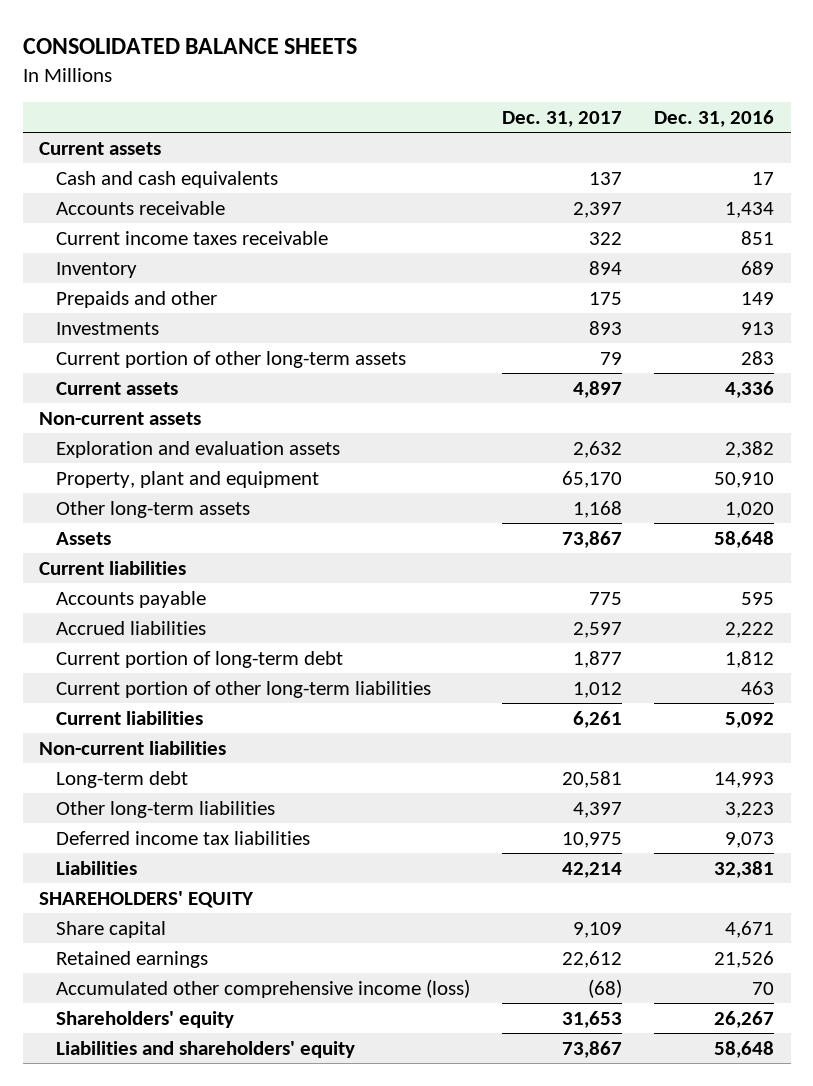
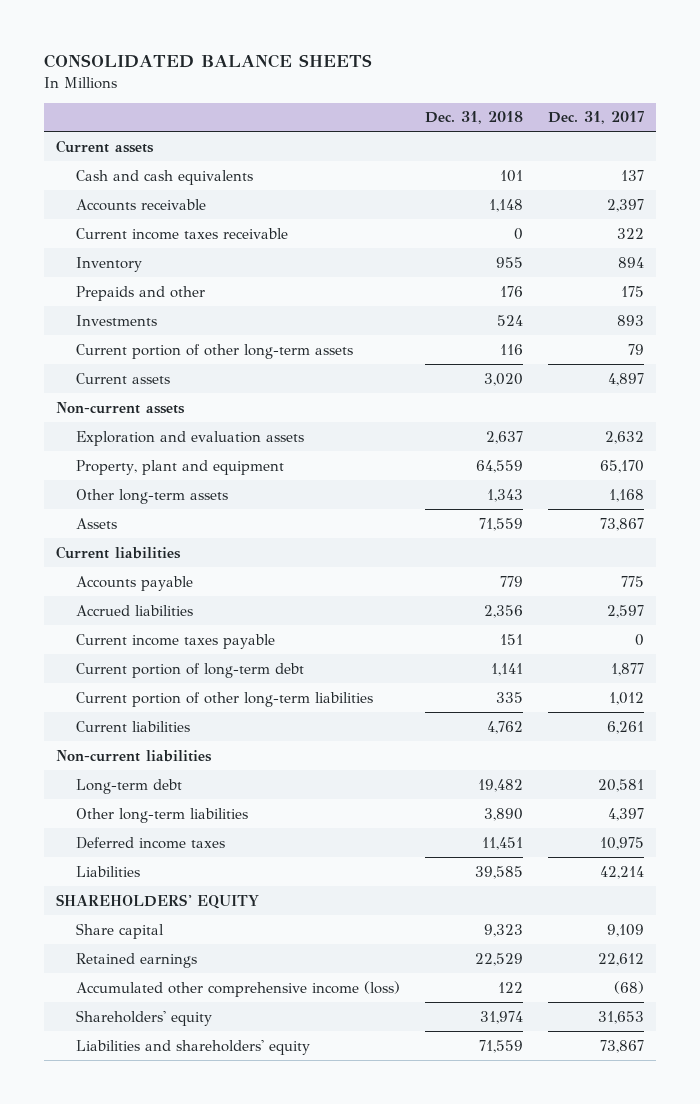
- | Dec. 31, 2017 | Dec. 31, 2016
+ | Dec. 31, 2018 | Dec. 31, 2017
+ Current income taxes payable | 151 | 0
- Deferred income tax liabilities | 10,975 | 9,073
+ Deferred income taxes | 11,451 | 10,975

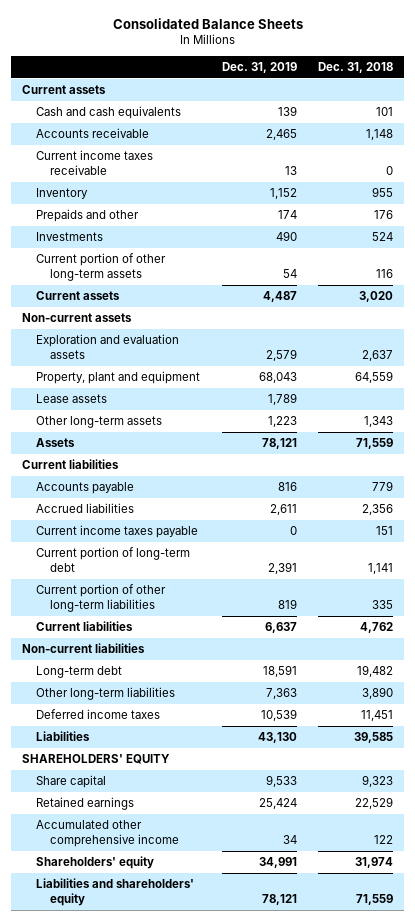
- CONSOLIDATED BALANCE SHEETS
+ Consolidated Balance Sheets
- | Dec. 31, 2018 | Dec. 31, 2017
+ | Dec. 31, 2019 | Dec. 31, 2018
+ Lease assets | 1,789 |
- Accumulated other comprehensive income (loss) | 122 | (68)
+ Accumulated other comprehensive income | 34 | 122

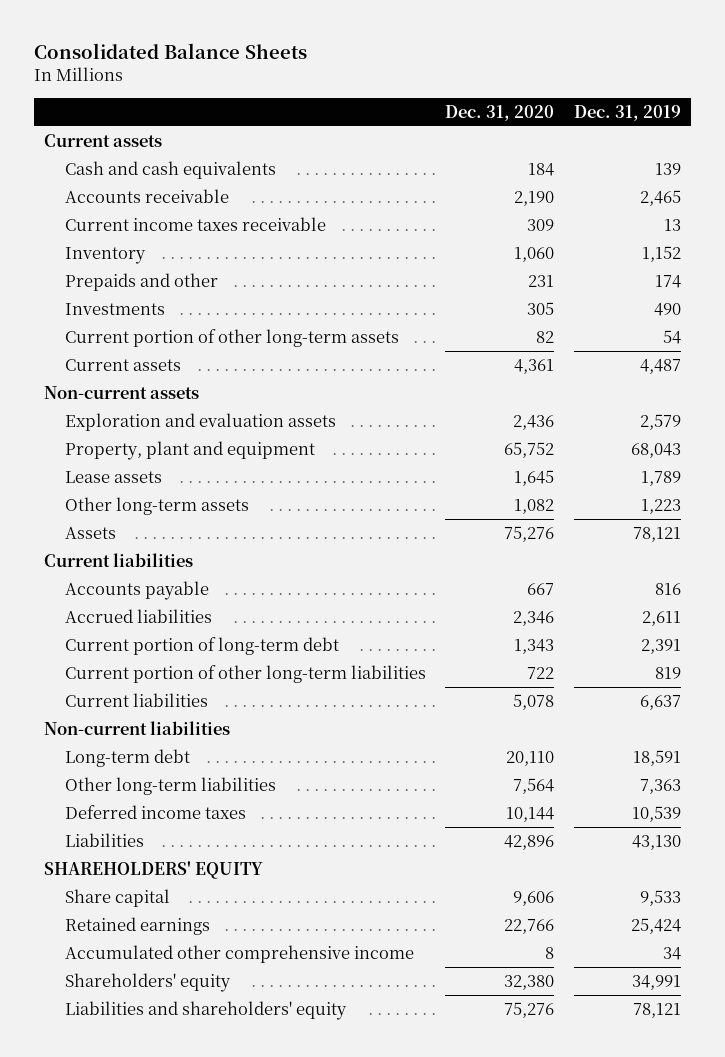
- | Dec. 31, 2019 | Dec. 31, 2018
+ | Dec. 31, 2020 | Dec. 31, 2019
- Current income taxes payable | 0 | 151

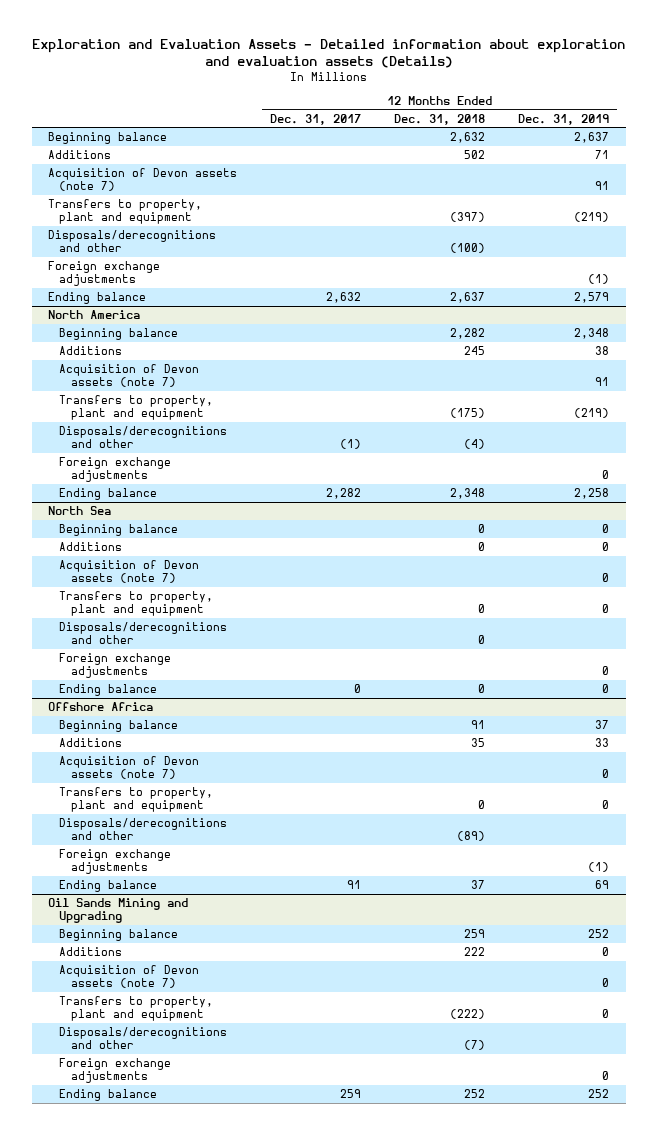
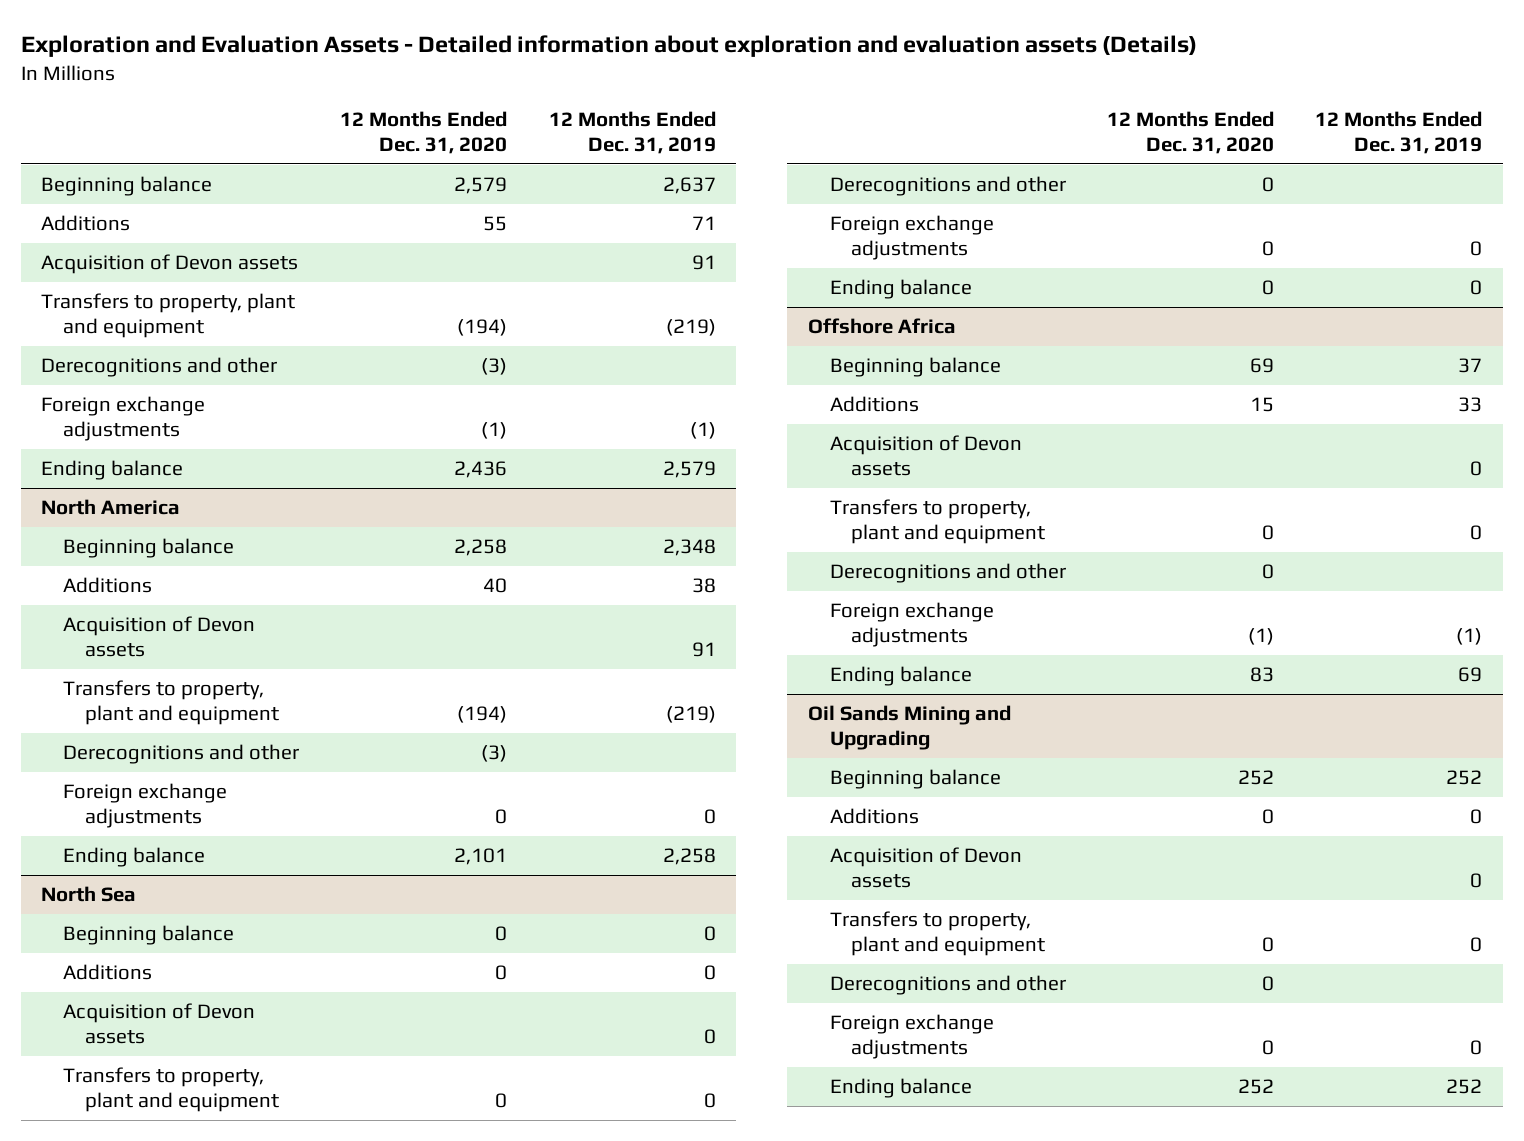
- | 12 Months Ended Dec. 31, 2017 | 12 Months Ended Dec. 31, 2018 | 12 Months Ended Dec. 31, 2019
+ | 12 Months Ended Dec. 31, 2020 | 12 Months Ended Dec. 31, 2019
- Acquisition of Devon assets (note 7) | | | 91
+ Acquisition of Devon assets | | 91
- Disposals/derecognitions and other | | (100) |
+ Derecognitions and other | (3) |
@ North America
- Acquisition of Devon assets (note 7) | | | 91
+ Acquisition of Devon assets | | 91
- Disposals/derecognitions and other | (1) | (4) |
+ Derecognitions and other | (3) |
@ North Sea
- Acquisition of Devon assets (note 7) | | | 0
+ Acquisition of Devon assets | | 0
- Disposals/derecognitions and other | | 0 |
+ Derecognitions and other | 0 |
@ Offshore Africa
- Acquisition of Devon assets (note 7) | | | 0
+ Acquisition of Devon assets | | 0
- Disposals/derecognitions and other | | (89) |
+ Derecognitions and other | 0 |
@ Oil Sands Mining and Upgrading
- Acquisition of Devon assets (note 7) | | | 0
+ Acquisition of Devon assets | | 0
- Disposals/derecognitions and other | | (7) |
+ Derecognitions and other | 0 |

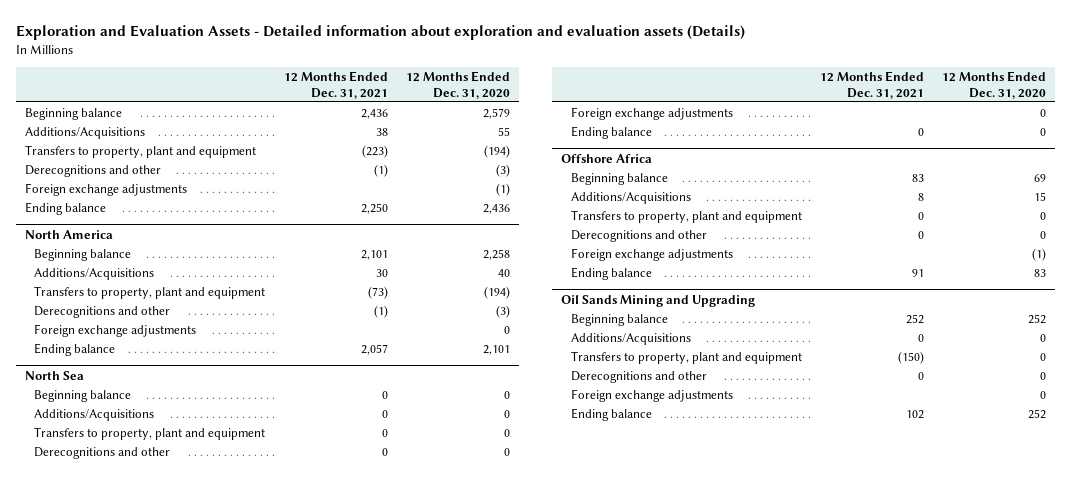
- | 12 Months Ended Dec. 31, 2020 | 12 Months Ended Dec. 31, 2019
+ | 12 Months Ended Dec. 31, 2021 | 12 Months Ended Dec. 31, 2020
- Additions | 55 | 71
- Acquisition of Devon assets | | 91
+ Additions/Acquisitions | 38 | 55
@ North America
- Additions | 40 | 38
- Acquisition of Devon assets | | 91
+ Additions/Acquisitions | 30 | 40
@ North Sea
- Additions | 0 | 0
- Acquisition of Devon assets | | 0
+ Additions/Acquisitions | 0 | 0
@ Offshore Africa
- Additions | 15 | 33
- Acquisition of Devon assets | | 0
+ Additions/Acquisitions | 8 | 15
@ Oil Sands Mining and Upgrading
- Additions | 0 | 0
- Acquisition of Devon assets | | 0
+ Additions/Acquisitions | 0 | 0

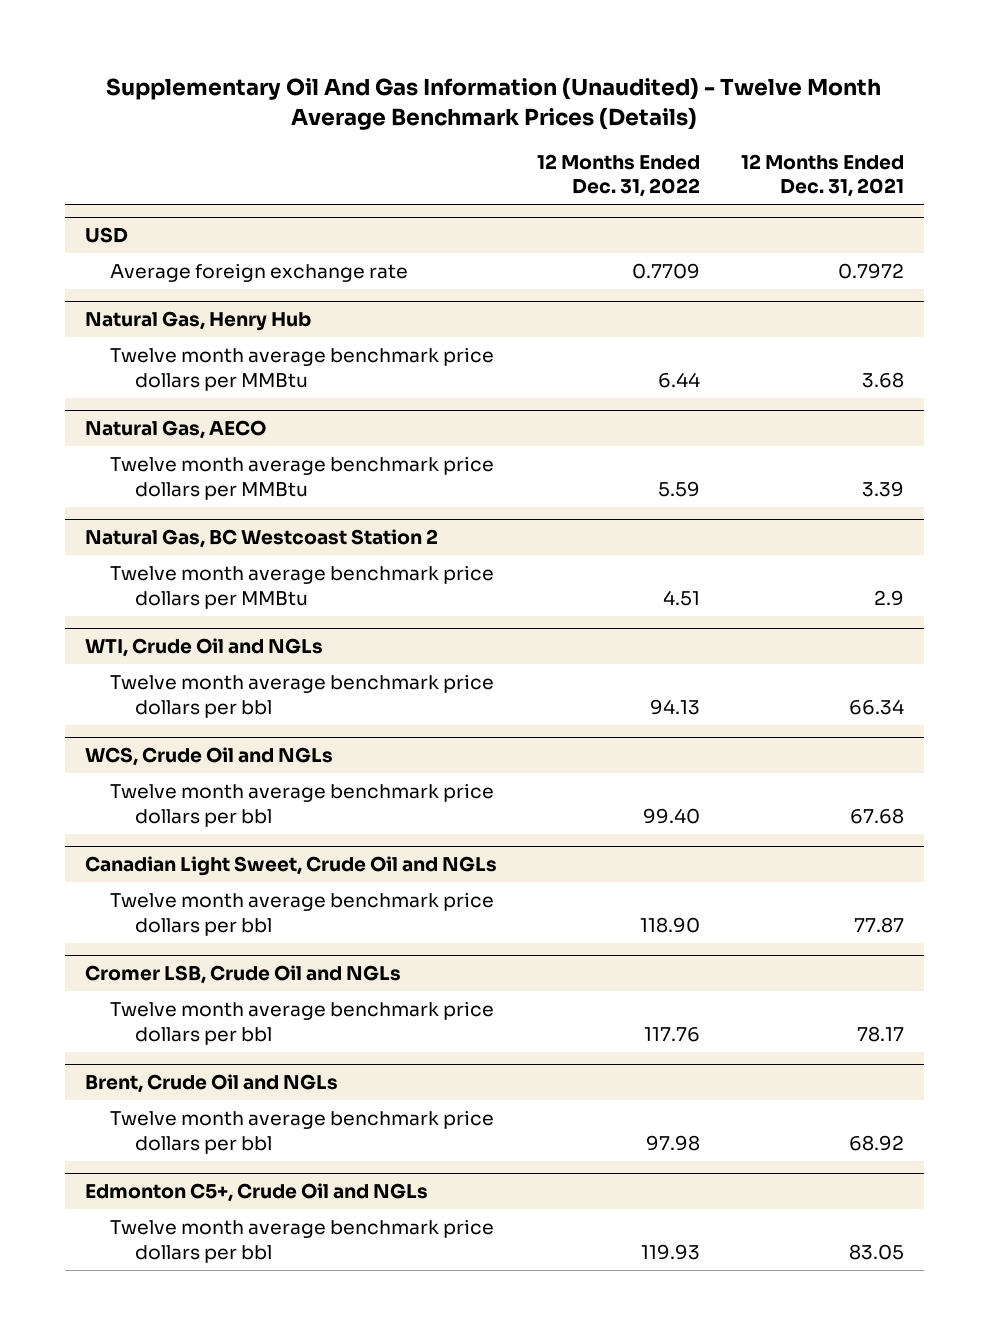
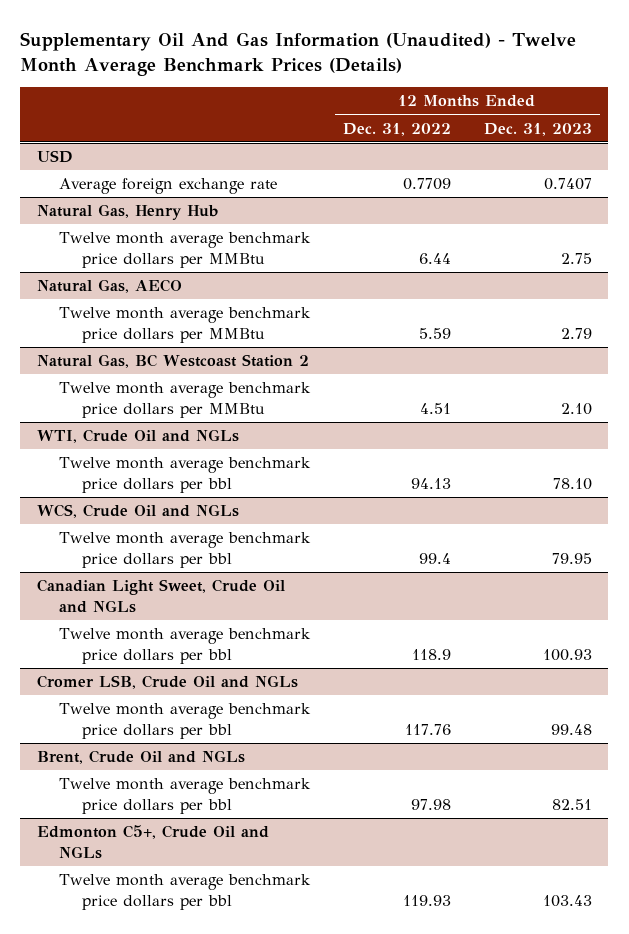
- | 12 Months Ended Dec. 31, 2022 | 12 Months Ended Dec. 31, 2021
+ | 12 Months Ended Dec. 31, 2022 | 12 Months Ended Dec. 31, 2023
@ WCS, Crude Oil and NGLs
- Twelve month average benchmark price dollars per bbl | 99.40 | 67.68
+ Twelve month average benchmark price dollars per bbl | 99.4 | 79.95
@ Canadian Light Sweet, Crude Oil and NGLs
- Twelve month average benchmark price dollars per bbl | 118.90 | 77.87
+ Twelve month average benchmark price dollars per bbl | 118.9 | 100.93

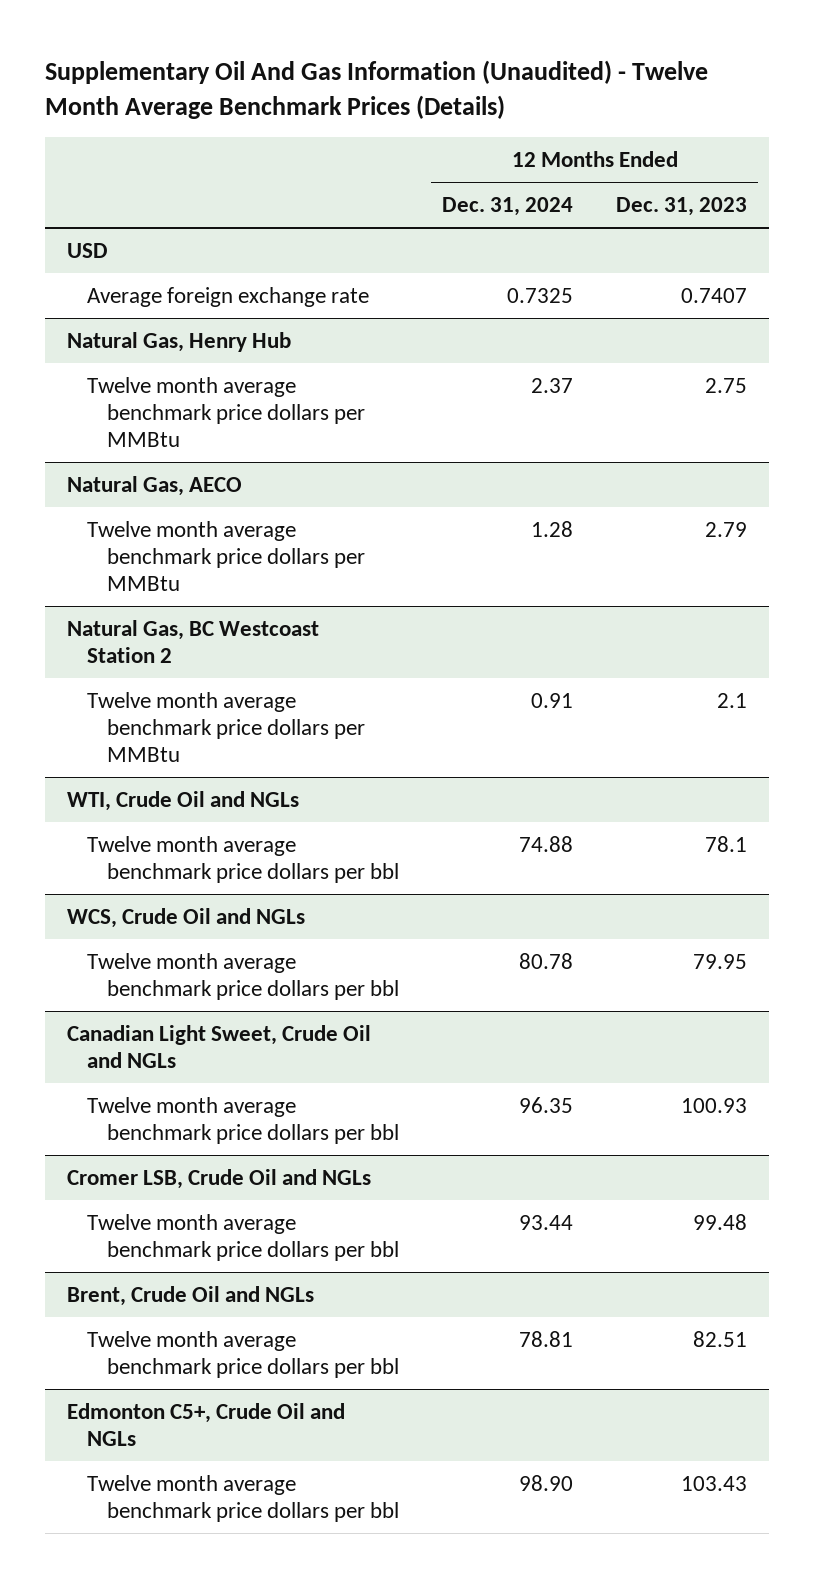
- | 12 Months Ended Dec. 31, 2022 | 12 Months Ended Dec. 31, 2023
+ | 12 Months Ended Dec. 31, 2024 | 12 Months Ended Dec. 31, 2023
@ Natural Gas, BC Westcoast Station 2
- Twelve month average benchmark price dollars per MMBtu | 4.51 | 2.10
+ Twelve month average benchmark price dollars per MMBtu | 0.91 | 2.1
@ WTI, Crude Oil and NGLs
- Twelve month average benchmark price dollars per bbl | 94.13 | 78.10
+ Twelve month average benchmark price dollars per bbl | 74.88 | 78.1

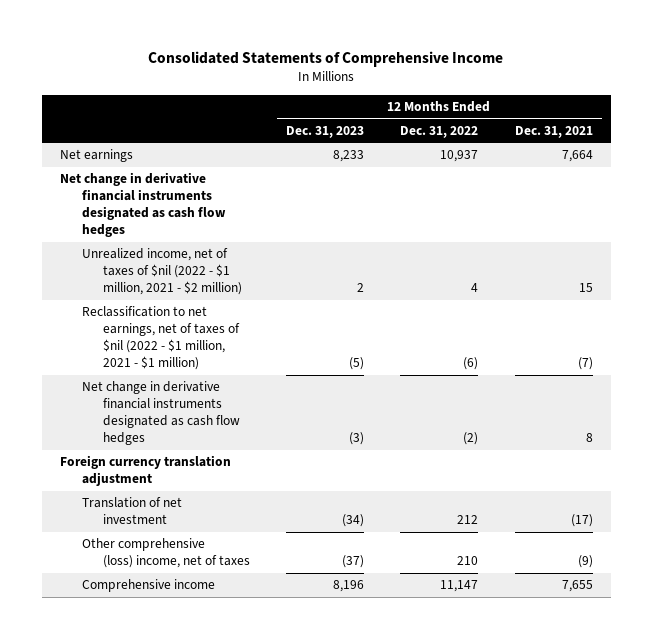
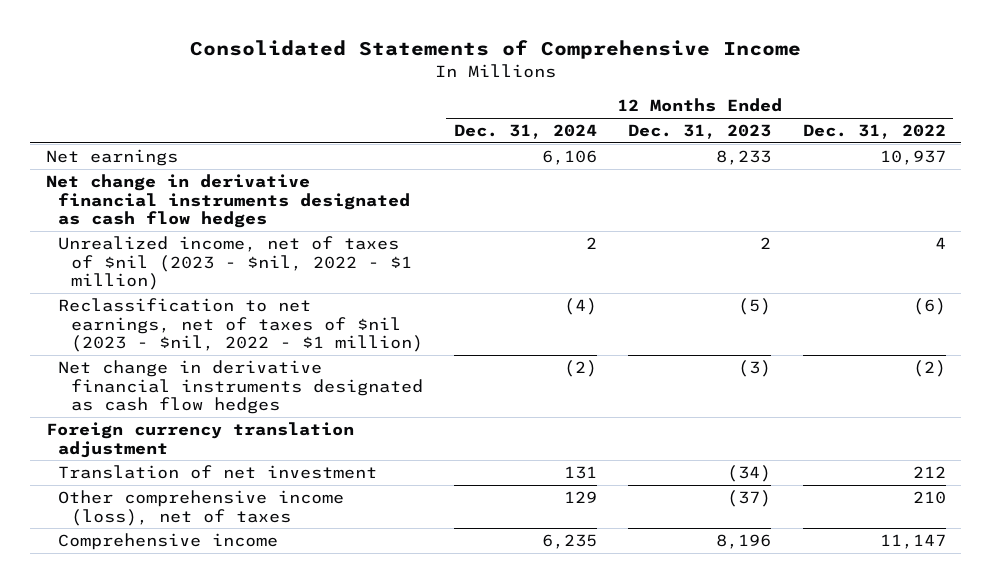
- | 12 Months Ended Dec. 31, 2023 | 12 Months Ended Dec. 31, 2022 | 12 Months Ended Dec. 31, 2021
+ | 12 Months Ended Dec. 31, 2024 | 12 Months Ended Dec. 31, 2023 | 12 Months Ended Dec. 31, 2022
- Unrealized income, net of taxes of $nil (2022 - $1 million, 2021 - $2 million) | 2 | 4 | 15
- Reclassification to net earnings, net of taxes of $nil (2022 - $1 million, 2021 - $1 million) | (5) | (6) | (7)
+ Unrealized income, net of taxes of $nil (2023 - $nil, 2022 - $1 million) | 2 | 2 | 4
+ Reclassification to net earnings, net of taxes of $nil (2023 - $nil, 2022 - $1 million) | (4) | (5) | (6)
- Other comprehensive (loss) income, net of taxes | (37) | 210 | (9)
+ Other comprehensive income (loss), net of taxes | 129 | (37) | 210

